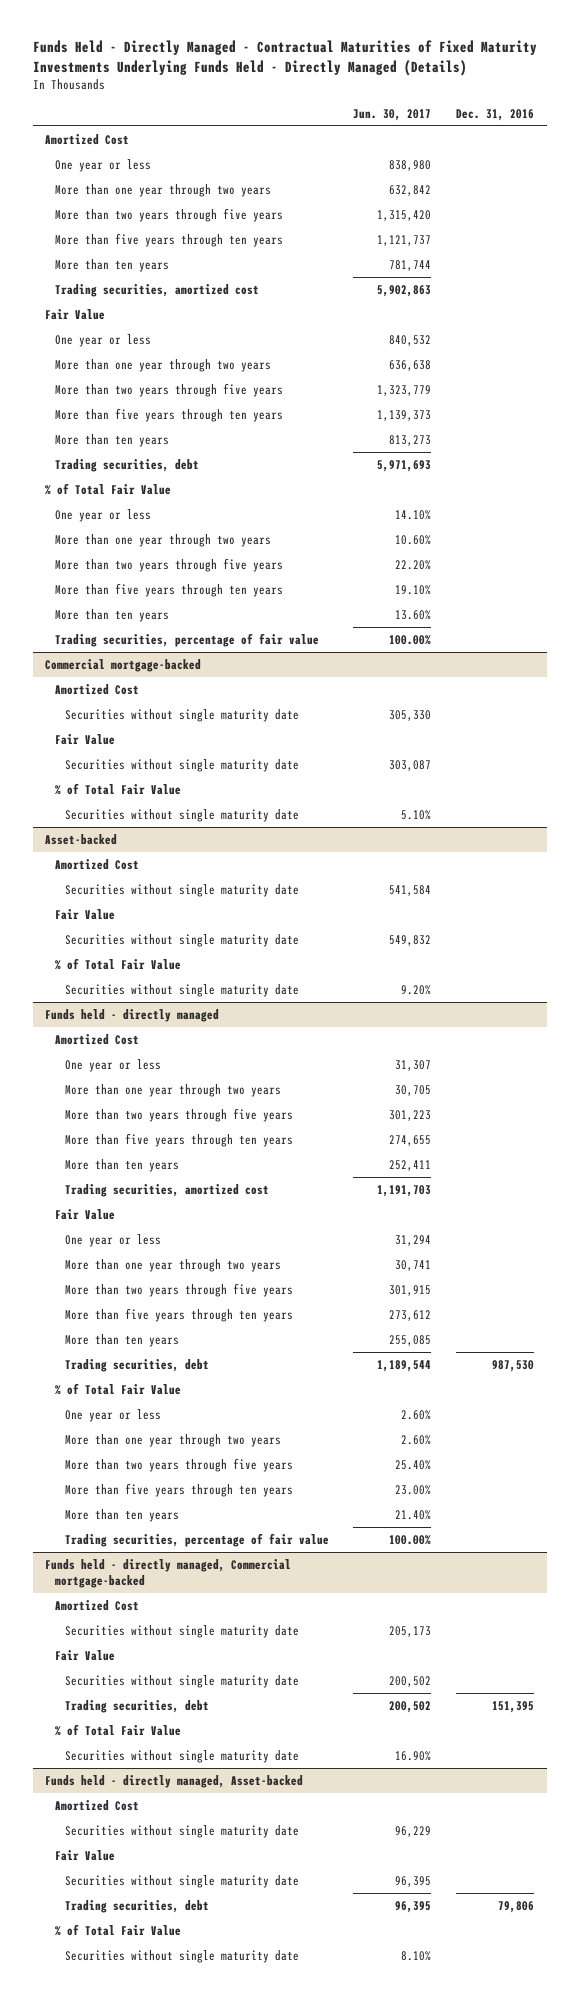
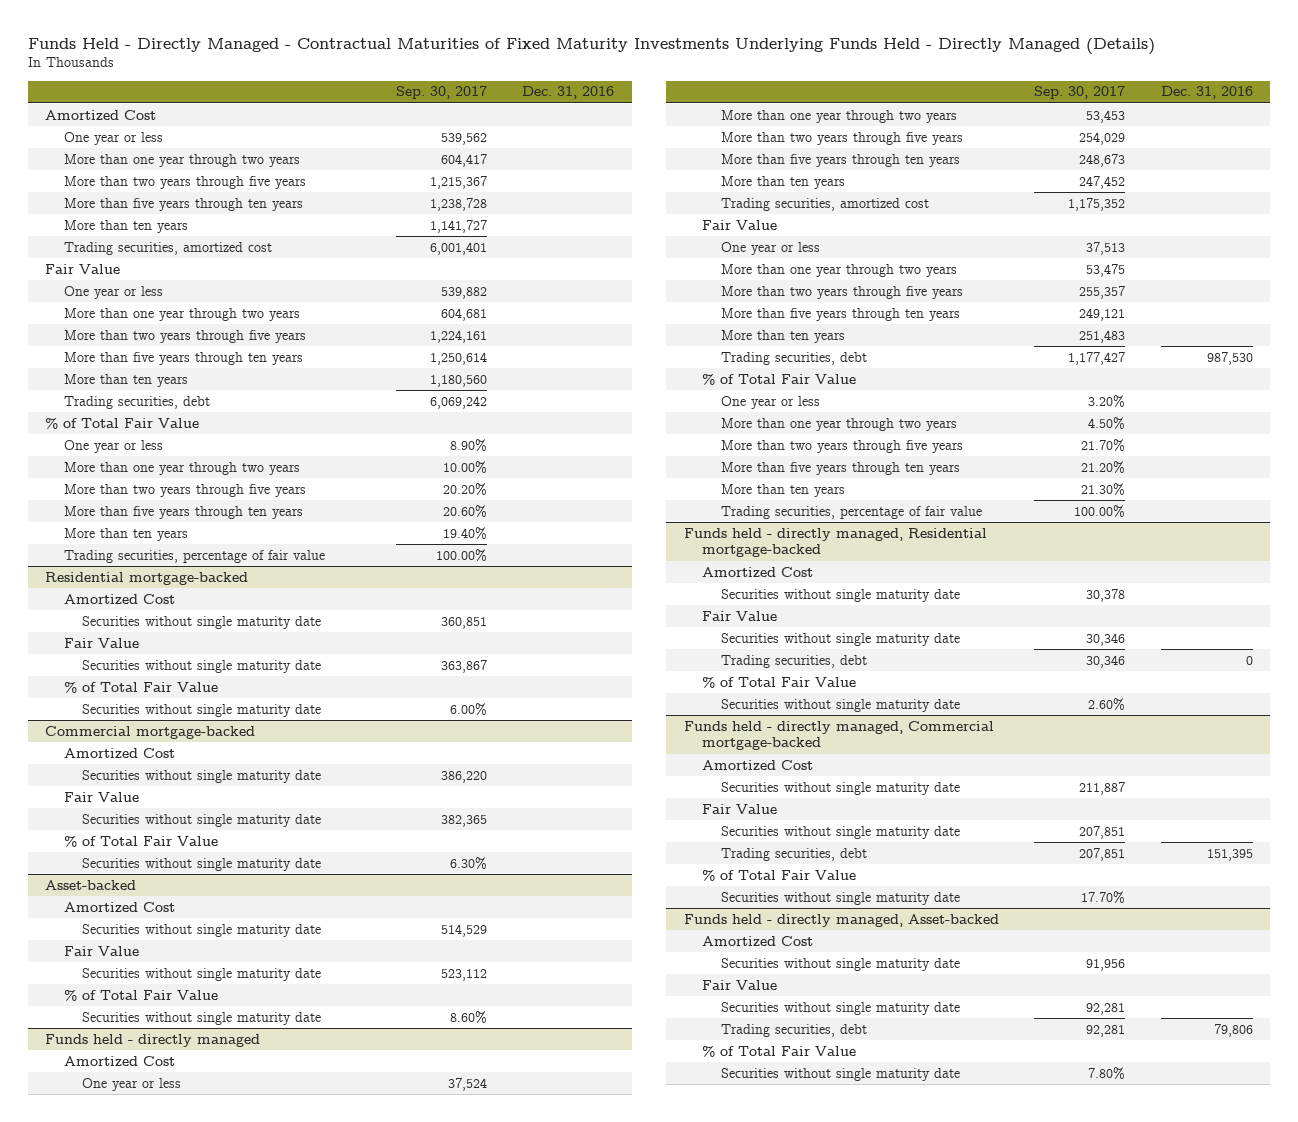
- | Jun. 30, 2017 | Dec. 31, 2016
+ | Sep. 30, 2017 | Dec. 31, 2016
+ Residential mortgage-backed
+ Amortized Cost
+ Securities without single maturity date | 360,851 |
+ Fair Value
+ Securities without single maturity date | 363,867 |
+ % of Total Fair Value
+ Securities without single maturity date | 6.00% |
+ Funds held - directly managed, Residential mortgage-backed
+ Amortized Cost
+ Securities without single maturity date | 30,378 |
+ Fair Value
+ Securities without single maturity date | 30,346 |
+ Trading securities, debt | 30,346 | 0
+ % of Total Fair Value
+ Securities without single maturity date | 2.60% |

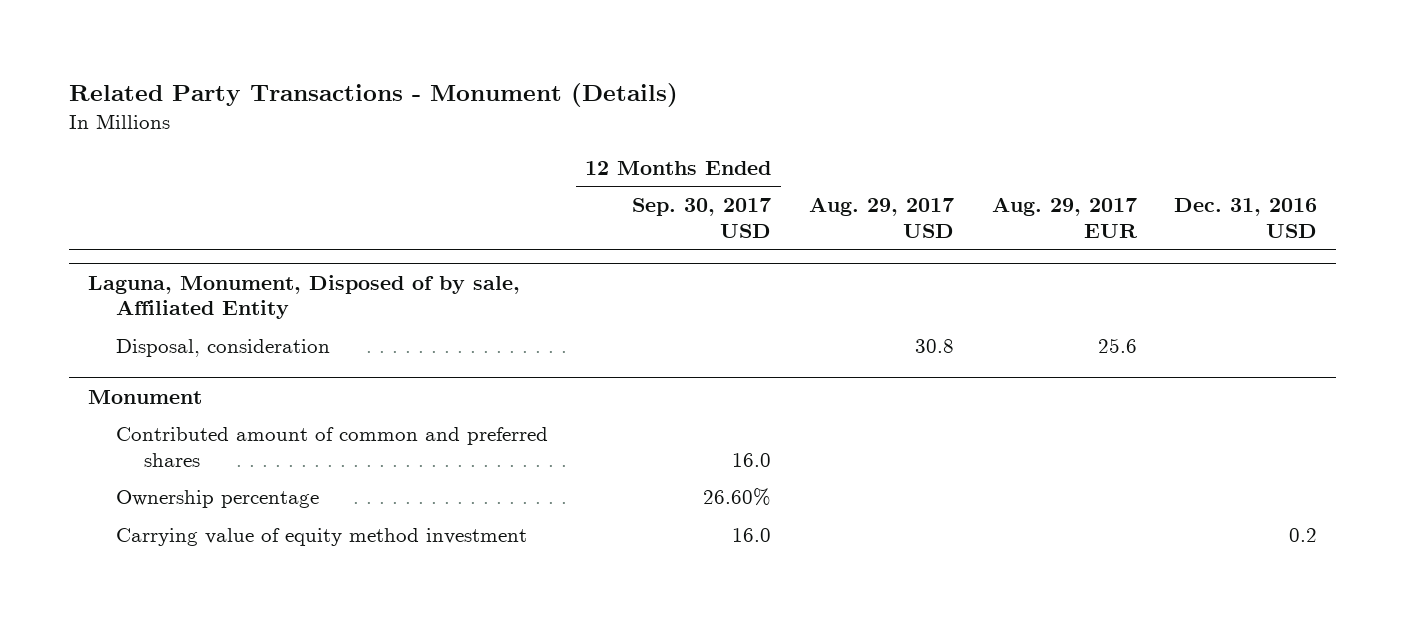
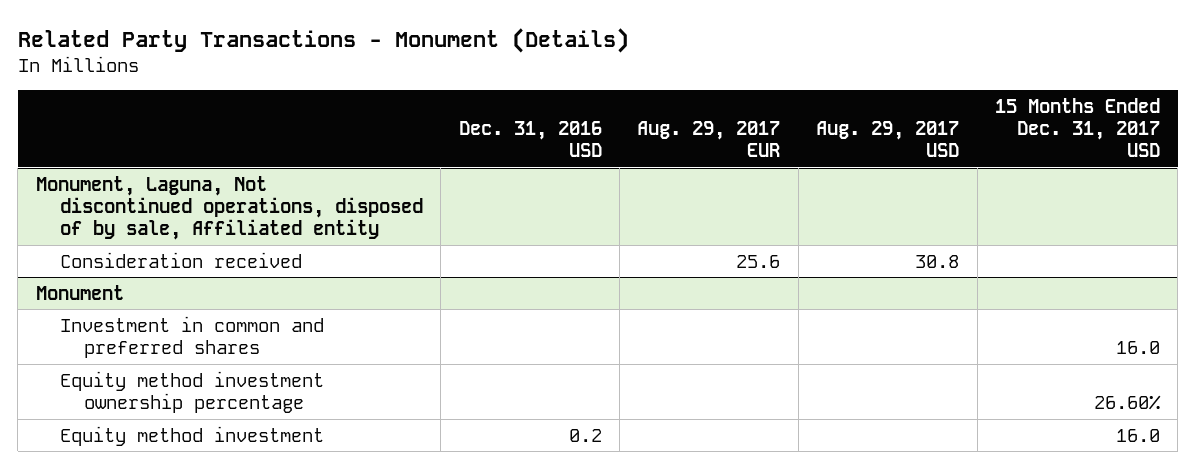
- | 12 Months Ended Sep. 30, 2017 USD | Aug. 29, 2017 USD | Aug. 29, 2017 EUR | Dec. 31, 2016 USD
+ | Dec. 31, 2016 USD | Aug. 29, 2017 EUR | Aug. 29, 2017 USD | 15 Months Ended Dec. 31, 2017 USD
- Laguna, Monument, Disposed of by sale, Affiliated Entity
- Disposal, consideration | | 30.8 | 25.6 |
+ Monument, Laguna, Not discontinued operations, disposed of by sale, Affiliated entity
+ Consideration received | | 25.6 | 30.8 |
@ Monument
- Contributed amount of common and preferred shares | 16.0 | | |
- Ownership percentage | 26.60% | | |
- Carrying value of equity method investment | 16.0 | | | 0.2
+ Investment in common and preferred shares | | | | 16.0
+ Equity method investment ownership percentage | | | | 26.60%
+ Equity method investment | 0.2 | | | 16.0

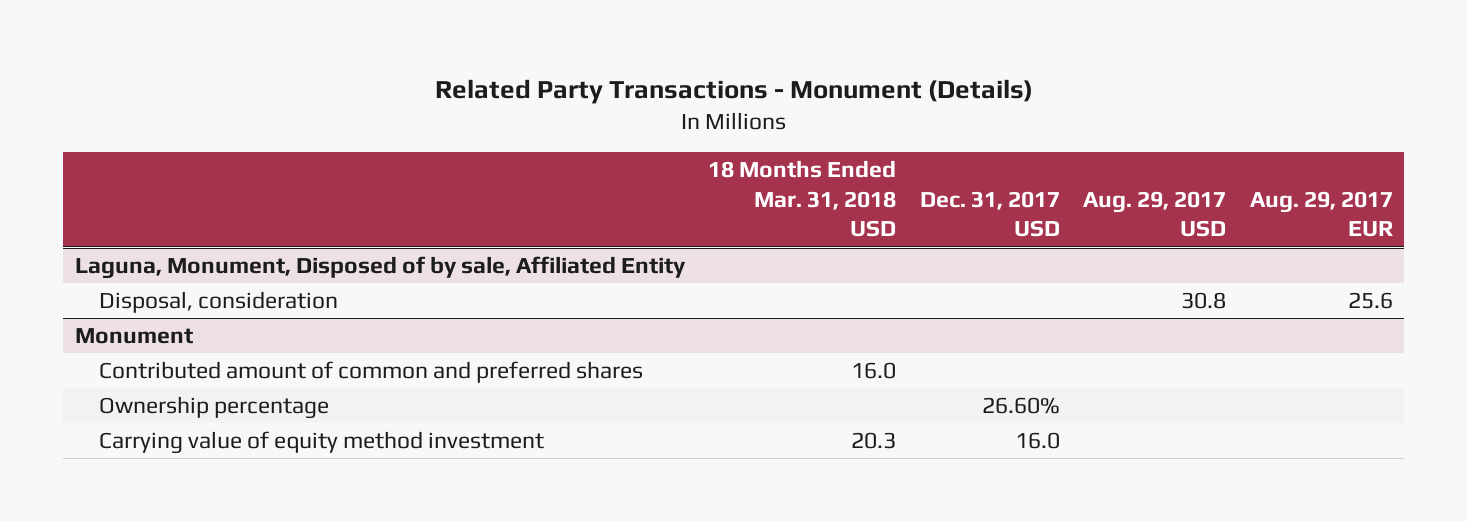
- | Dec. 31, 2016 USD | Aug. 29, 2017 EUR | Aug. 29, 2017 USD | 15 Months Ended Dec. 31, 2017 USD
+ | 18 Months Ended Mar. 31, 2018 USD | Dec. 31, 2017 USD | Aug. 29, 2017 USD | Aug. 29, 2017 EUR
- Monument, Laguna, Not discontinued operations, disposed of by sale, Affiliated entity
- Consideration received | | 25.6 | 30.8 |
+ Laguna, Monument, Disposed of by sale, Affiliated Entity
+ Disposal, consideration | | | 30.8 | 25.6
@ Monument
- Investment in common and preferred shares | | | | 16.0
- Equity method investment ownership percentage | | | | 26.60%
- Equity method investment | 0.2 | | | 16.0
+ Contributed amount of common and preferred shares | 16.0 | | |
+ Ownership percentage | | 26.60% | |
+ Carrying value of equity method investment | 20.3 | 16.0 | |

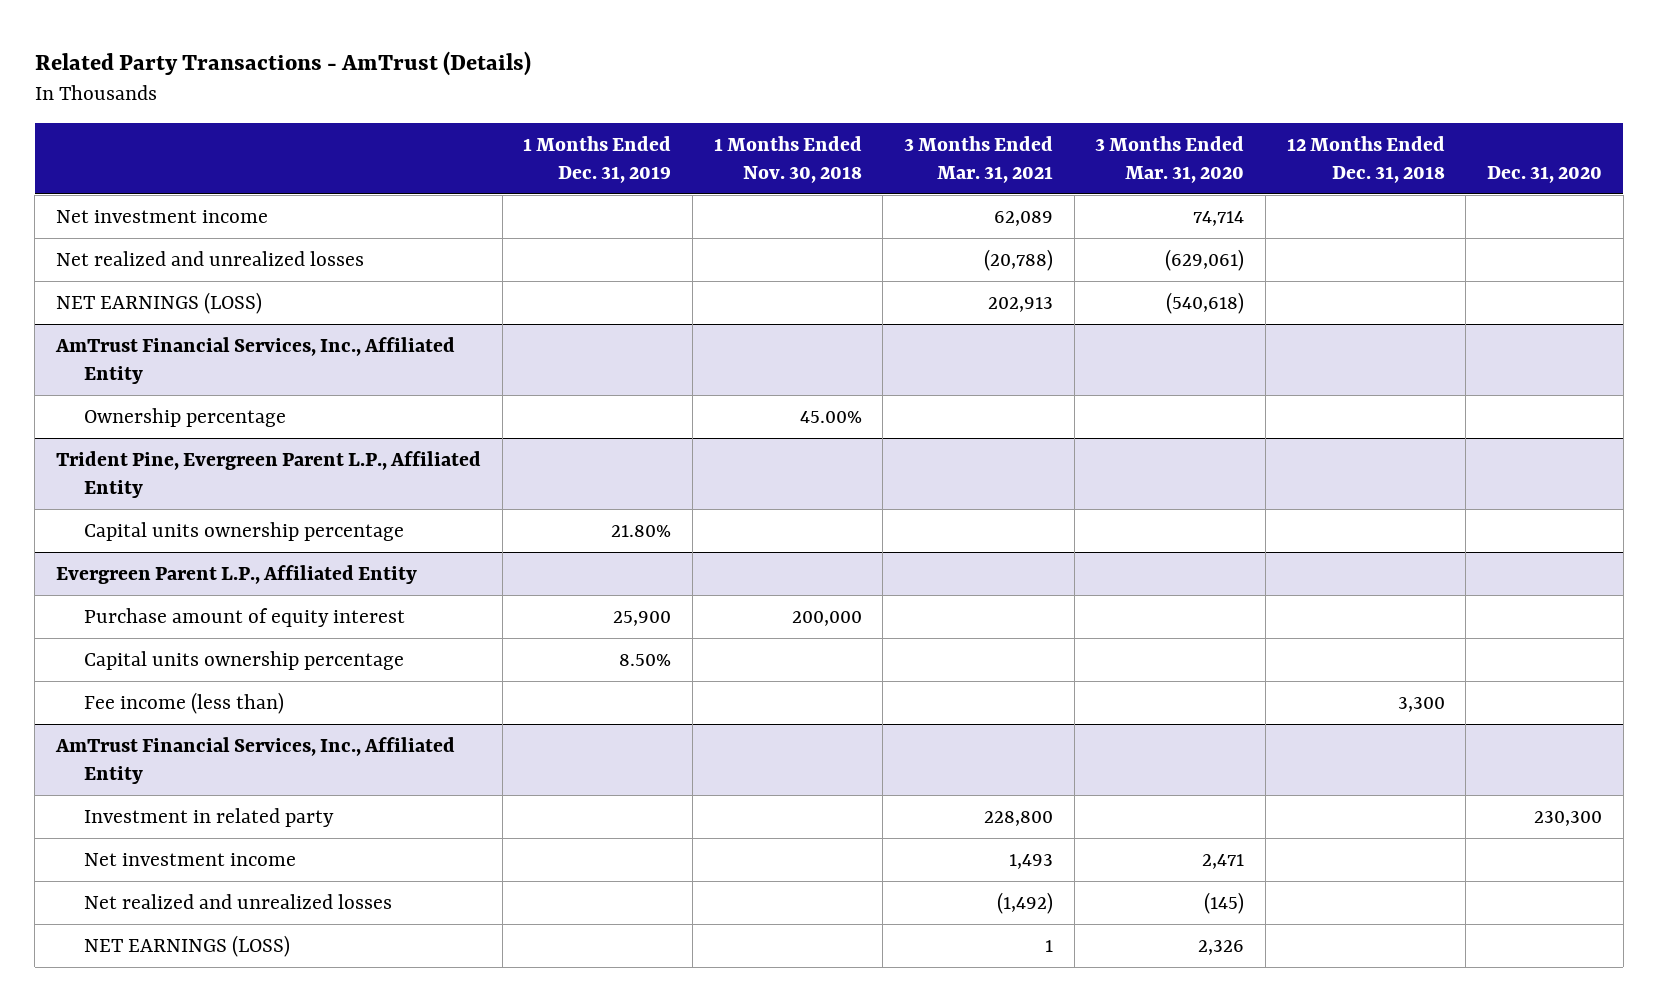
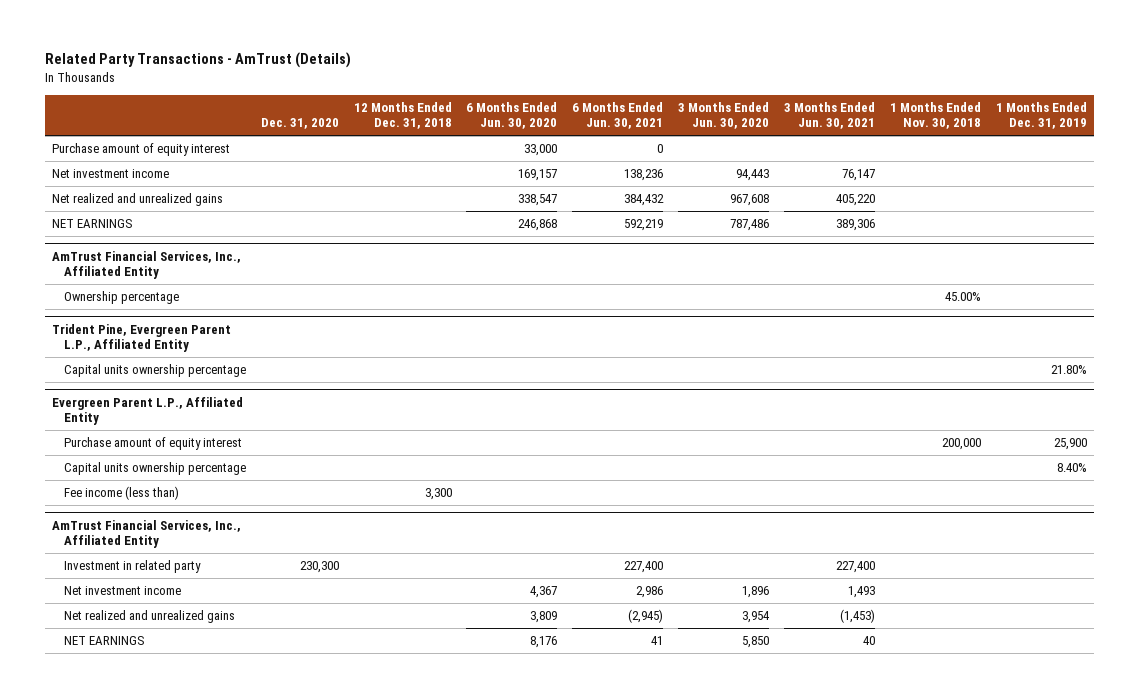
- | 1 Months Ended Dec. 31, 2019 | 1 Months Ended Nov. 30, 2018 | 3 Months Ended Mar. 31, 2021 | 3 Months Ended Mar. 31, 2020 | 12 Months Ended Dec. 31, 2018 | Dec. 31, 2020
+ | Dec. 31, 2020 | 12 Months Ended Dec. 31, 2018 | 6 Months Ended Jun. 30, 2020 | 6 Months Ended Jun. 30, 2021 | 3 Months Ended Jun. 30, 2020 | 3 Months Ended Jun. 30, 2021 | 1 Months Ended Nov. 30, 2018 | 1 Months Ended Dec. 31, 2019
+ Purchase amount of equity interest | | | 33,000 | 0 | | | |
- Net realized and unrealized losses | | | (20,788) | (629,061) | |
- NET EARNINGS (LOSS) | | | 202,913 | (540,618) | |
+ Net realized and unrealized gains | | | 338,547 | 384,432 | 967,608 | 405,220 | |
+ NET EARNINGS | | | 246,868 | 592,219 | 787,486 | 389,306 | |
@ Evergreen Parent L.P., Affiliated Entity
- Capital units ownership percentage | 8.50% | | | | |
+ Capital units ownership percentage | | | | | | | | 8.40%
@ AmTrust Financial Services, Inc., Affiliated Entity
- Net realized and unrealized losses | | | (1,492) | (145) | |
- NET EARNINGS (LOSS) | | | 1 | 2,326 | |
+ Net realized and unrealized gains | | | 3,809 | (2,945) | 3,954 | (1,453) | |
+ NET EARNINGS | | | 8,176 | 41 | 5,850 | 40 | |

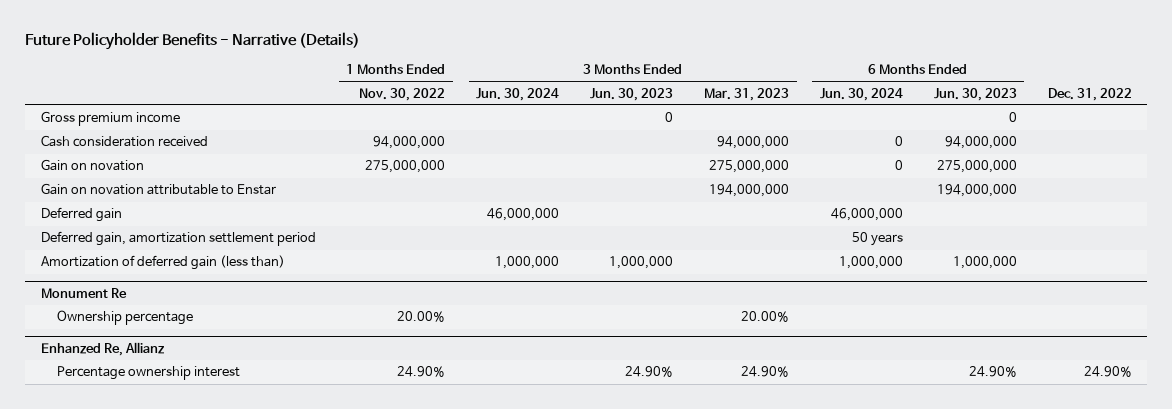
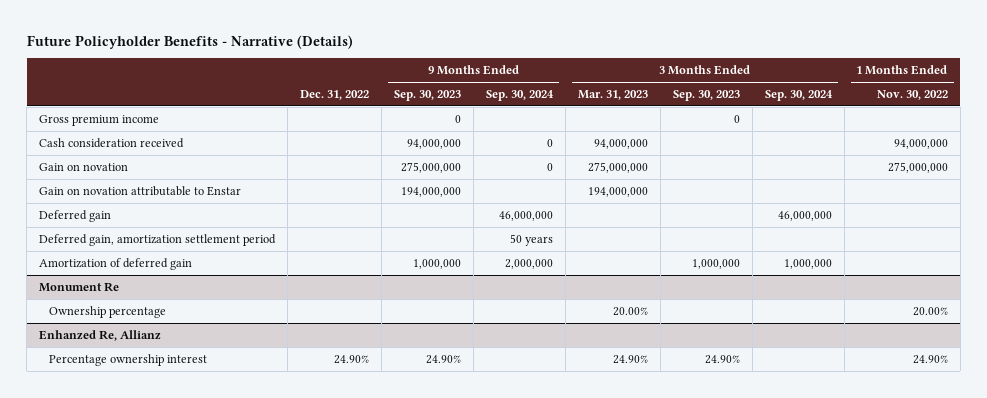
- | 1 Months Ended Nov. 30, 2022 | 3 Months Ended Jun. 30, 2024 | 3 Months Ended Jun. 30, 2023 | 3 Months Ended Mar. 31, 2023 | 6 Months Ended Jun. 30, 2024 | 6 Months Ended Jun. 30, 2023 | Dec. 31, 2022
+ | Dec. 31, 2022 | 9 Months Ended Sep. 30, 2023 | 9 Months Ended Sep. 30, 2024 | 3 Months Ended Mar. 31, 2023 | 3 Months Ended Sep. 30, 2023 | 3 Months Ended Sep. 30, 2024 | 1 Months Ended Nov. 30, 2022
- Amortization of deferred gain (less than) | | 1,000,000 | 1,000,000 | | 1,000,000 | 1,000,000 |
+ Amortization of deferred gain | | 1,000,000 | 2,000,000 | | 1,000,000 | 1,000,000 |

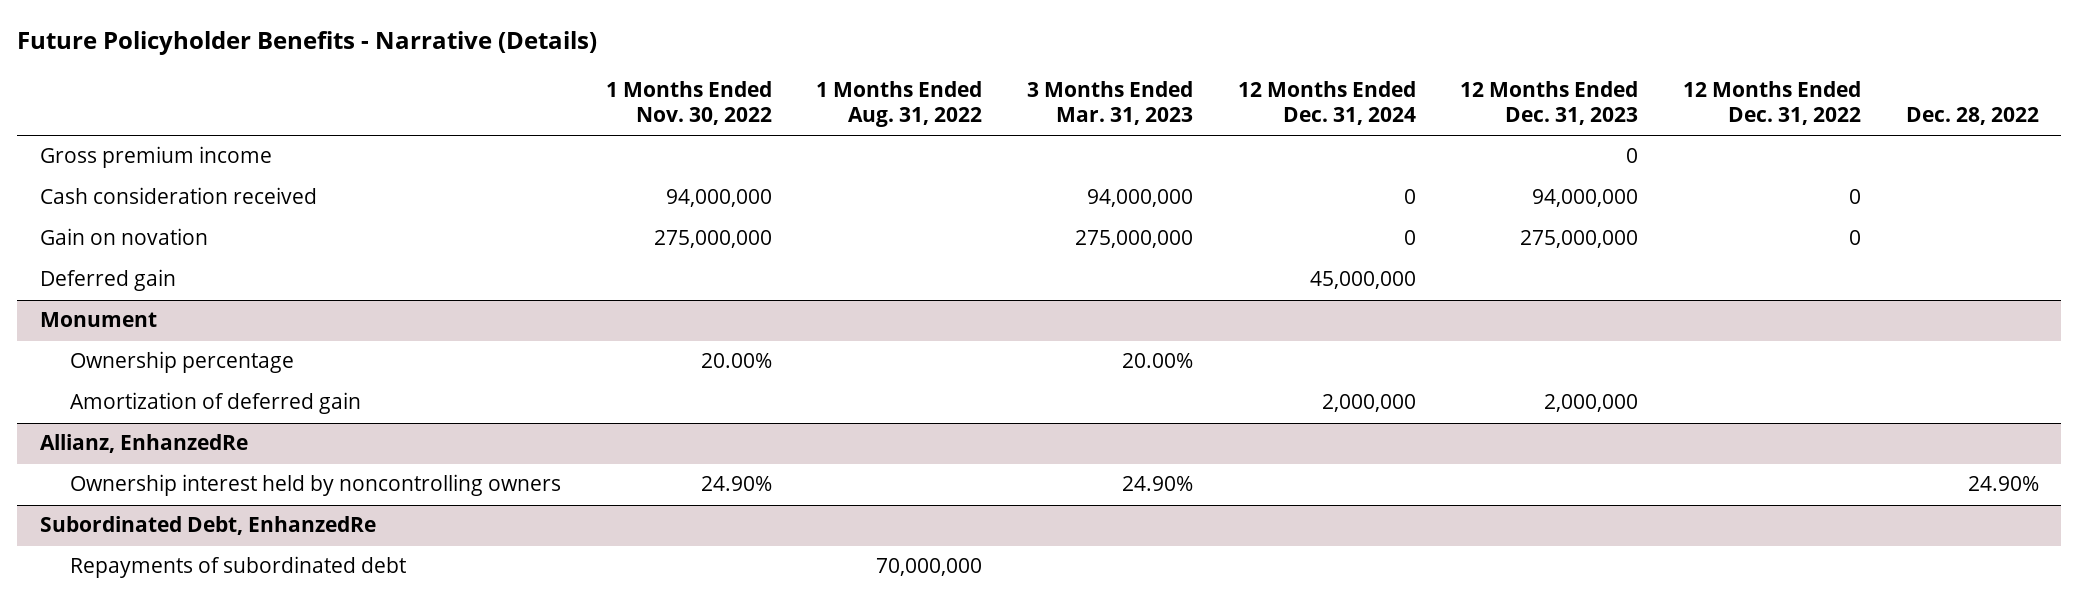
- | Dec. 31, 2022 | 9 Months Ended Sep. 30, 2023 | 9 Months Ended Sep. 30, 2024 | 3 Months Ended Mar. 31, 2023 | 3 Months Ended Sep. 30, 2023 | 3 Months Ended Sep. 30, 2024 | 1 Months Ended Nov. 30, 2022
+ | 1 Months Ended Nov. 30, 2022 | 1 Months Ended Aug. 31, 2022 | 3 Months Ended Mar. 31, 2023 | 12 Months Ended Dec. 31, 2024 | 12 Months Ended Dec. 31, 2023 | 12 Months Ended Dec. 31, 2022 | Dec. 28, 2022
- Gain on novation attributable to Enstar | | 194,000,000 | | 194,000,000 | | |
- Deferred gain, amortization settlement period | | | 50 years | | | |
- Amortization of deferred gain | | 1,000,000 | 2,000,000 | | 1,000,000 | 1,000,000 |
- Monument Re
+ Monument
- Enhanzed Re, Allianz
- Percentage ownership interest | 24.90% | 24.90% | | 24.90% | 24.90% | | 24.90%
+ Amortization of deferred gain | | | | 2,000,000 | 2,000,000 | |
+ Allianz, EnhanzedRe
+ Ownership interest held by noncontrolling owners | 24.90% | | 24.90% | | | | 24.90%
+ Subordinated Debt, EnhanzedRe
+ Repayments of subordinated debt | | 70,000,000 | | | | |

